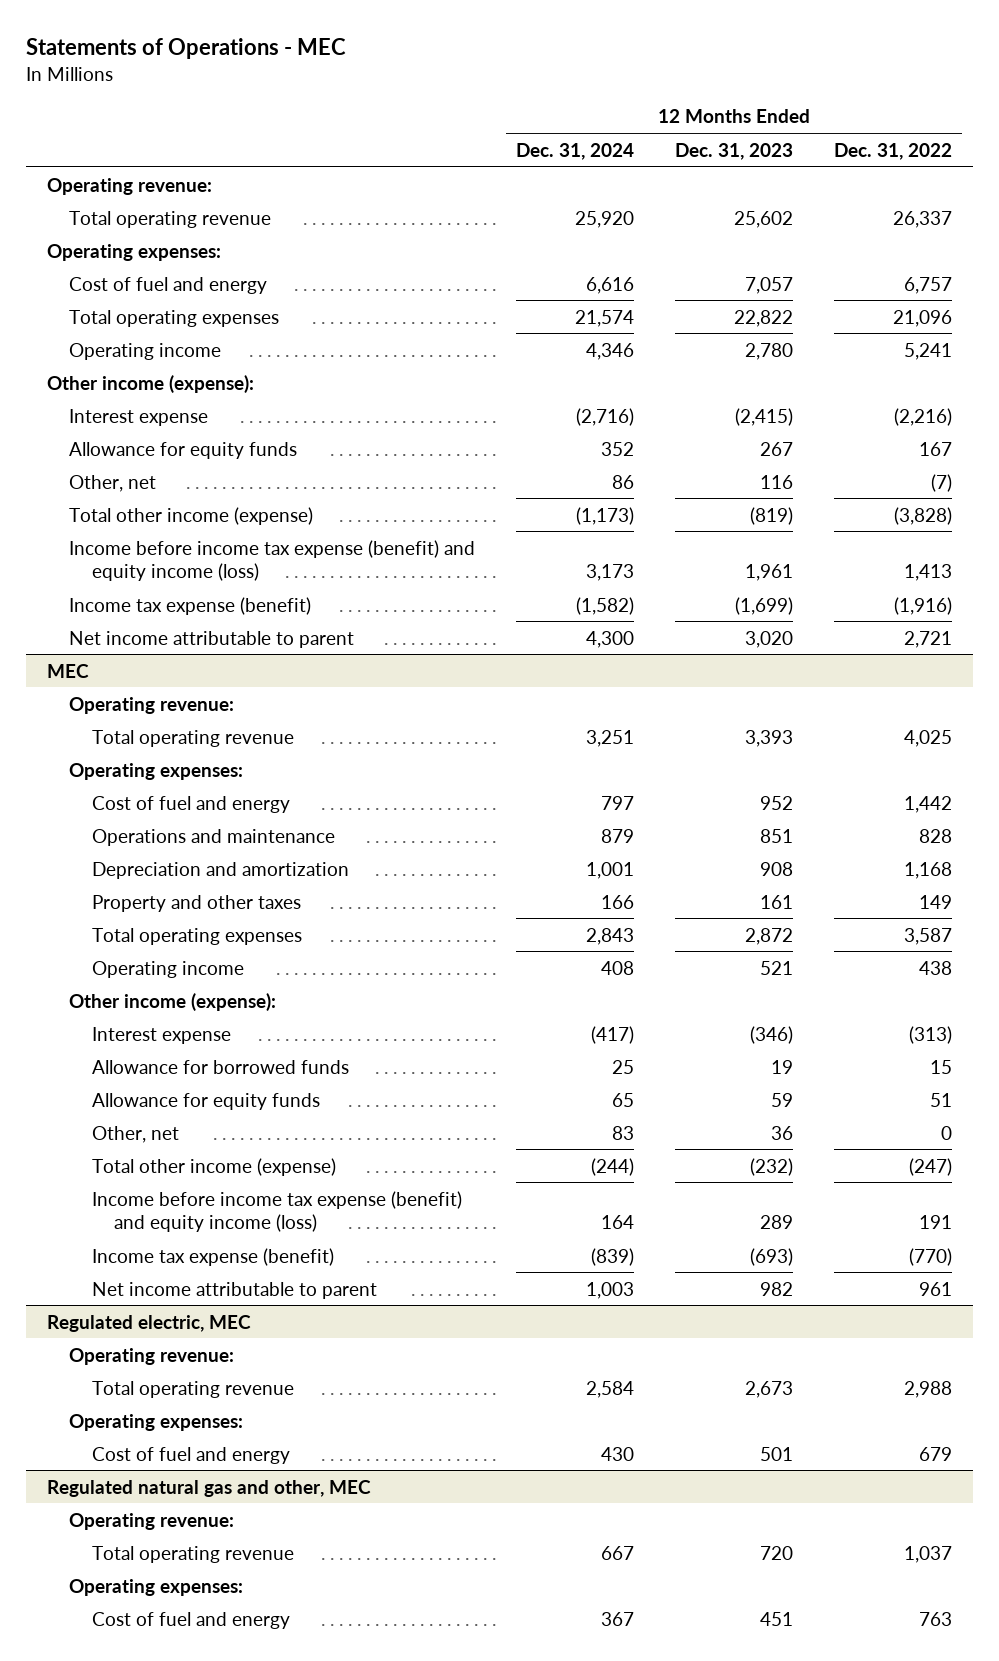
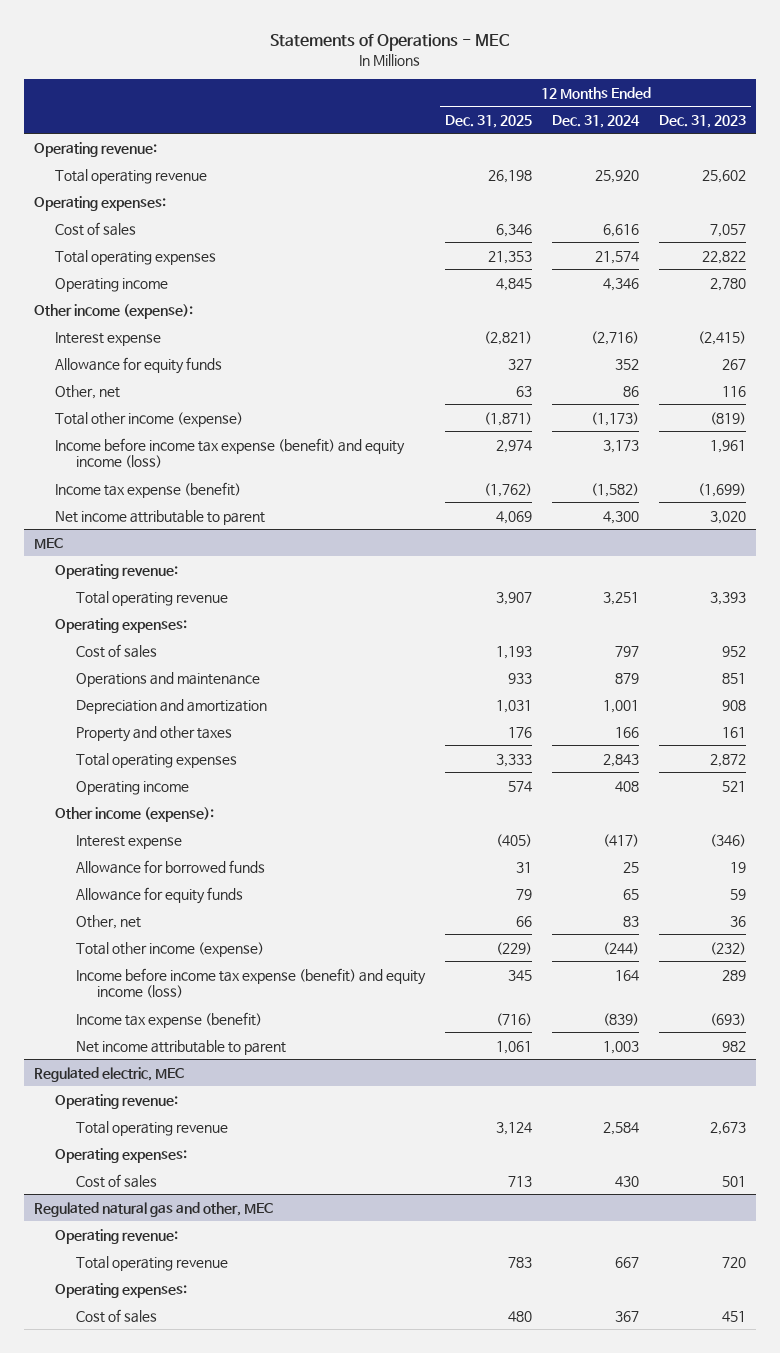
- | 12 Months Ended Dec. 31, 2024 | 12 Months Ended Dec. 31, 2023 | 12 Months Ended Dec. 31, 2022
+ | 12 Months Ended Dec. 31, 2025 | 12 Months Ended Dec. 31, 2024 | 12 Months Ended Dec. 31, 2023
- Cost of fuel and energy | 6,616 | 7,057 | 6,757
+ Cost of sales | 6,346 | 6,616 | 7,057
@ MEC
- Cost of fuel and energy | 797 | 952 | 1,442
+ Cost of sales | 1,193 | 797 | 952
@ Regulated electric, MEC
- Cost of fuel and energy | 430 | 501 | 679
+ Cost of sales | 713 | 430 | 501
@ Regulated natural gas and other, MEC
- Cost of fuel and energy | 367 | 451 | 763
+ Cost of sales | 480 | 367 | 451

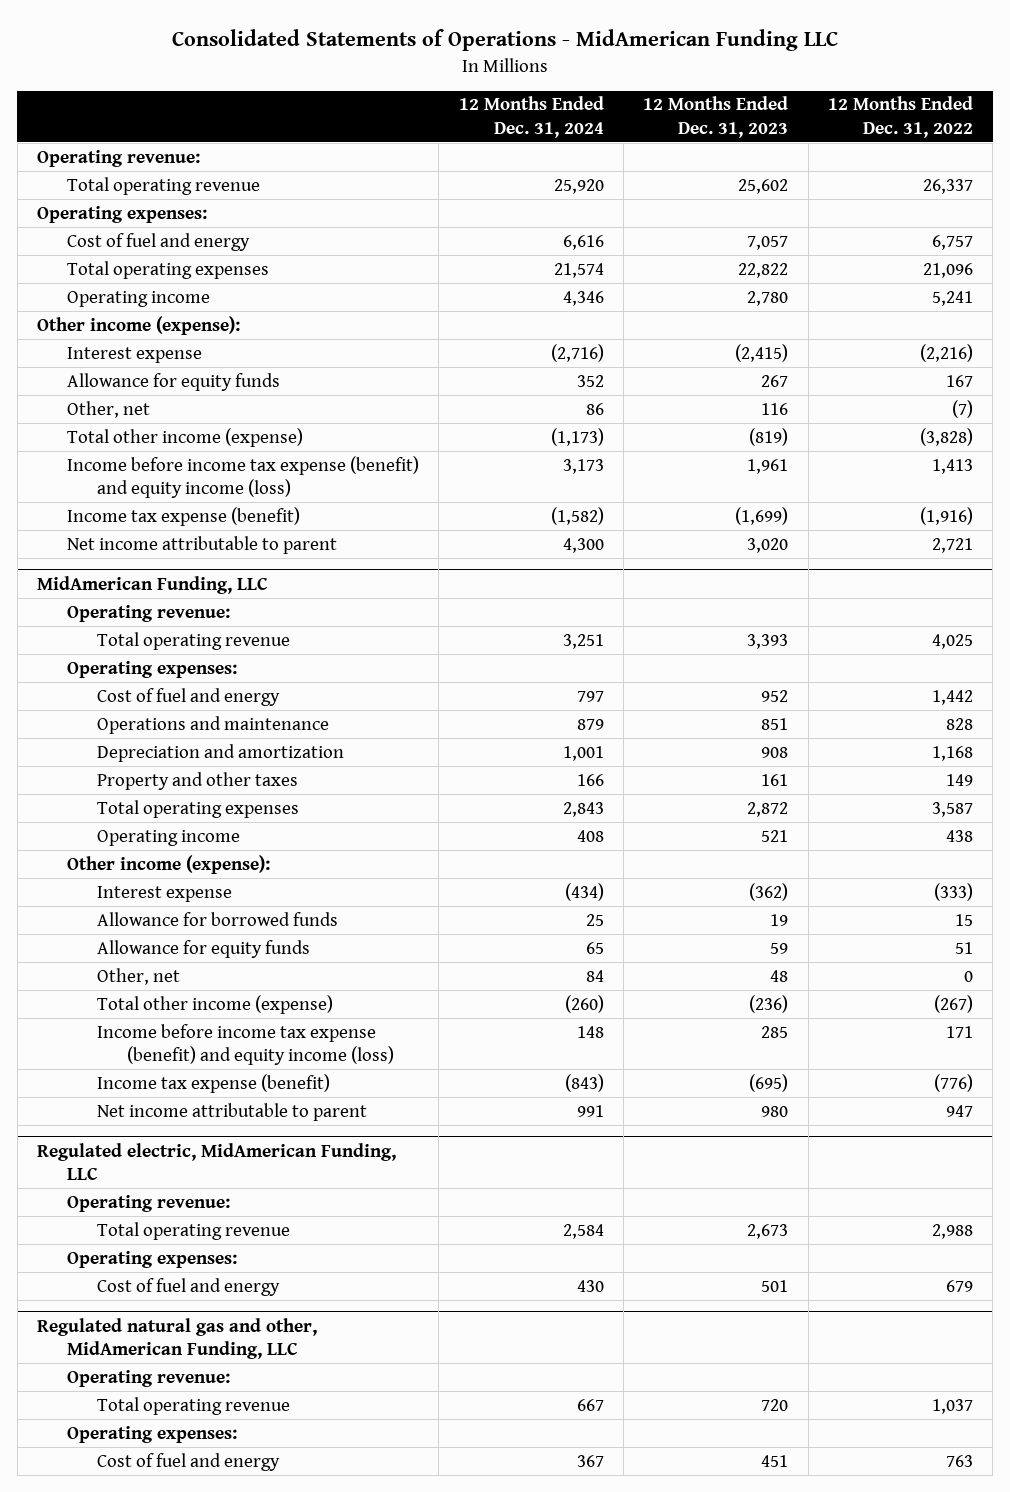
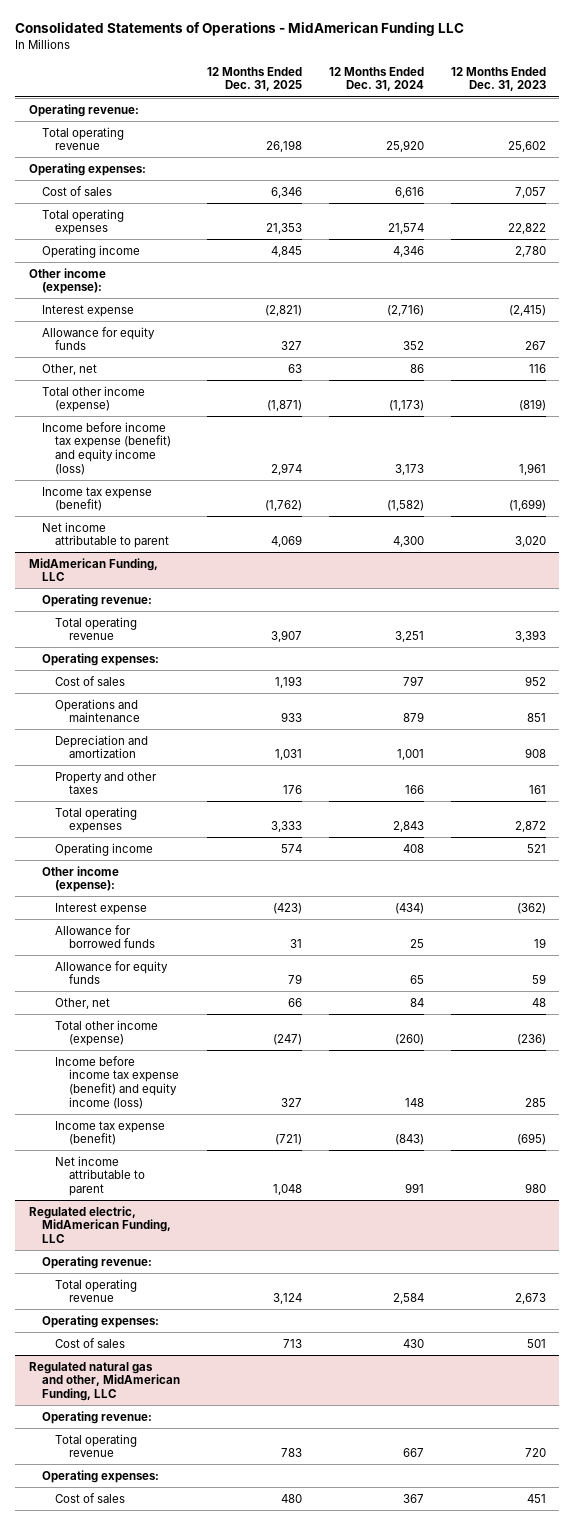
- | 12 Months Ended Dec. 31, 2024 | 12 Months Ended Dec. 31, 2023 | 12 Months Ended Dec. 31, 2022
+ | 12 Months Ended Dec. 31, 2025 | 12 Months Ended Dec. 31, 2024 | 12 Months Ended Dec. 31, 2023
- Cost of fuel and energy | 6,616 | 7,057 | 6,757
+ Cost of sales | 6,346 | 6,616 | 7,057
@ MidAmerican Funding, LLC
- Cost of fuel and energy | 797 | 952 | 1,442
+ Cost of sales | 1,193 | 797 | 952
@ Regulated electric, MidAmerican Funding, LLC
- Cost of fuel and energy | 430 | 501 | 679
+ Cost of sales | 713 | 430 | 501
@ Regulated natural gas and other, MidAmerican Funding, LLC
- Cost of fuel and energy | 367 | 451 | 763
+ Cost of sales | 480 | 367 | 451

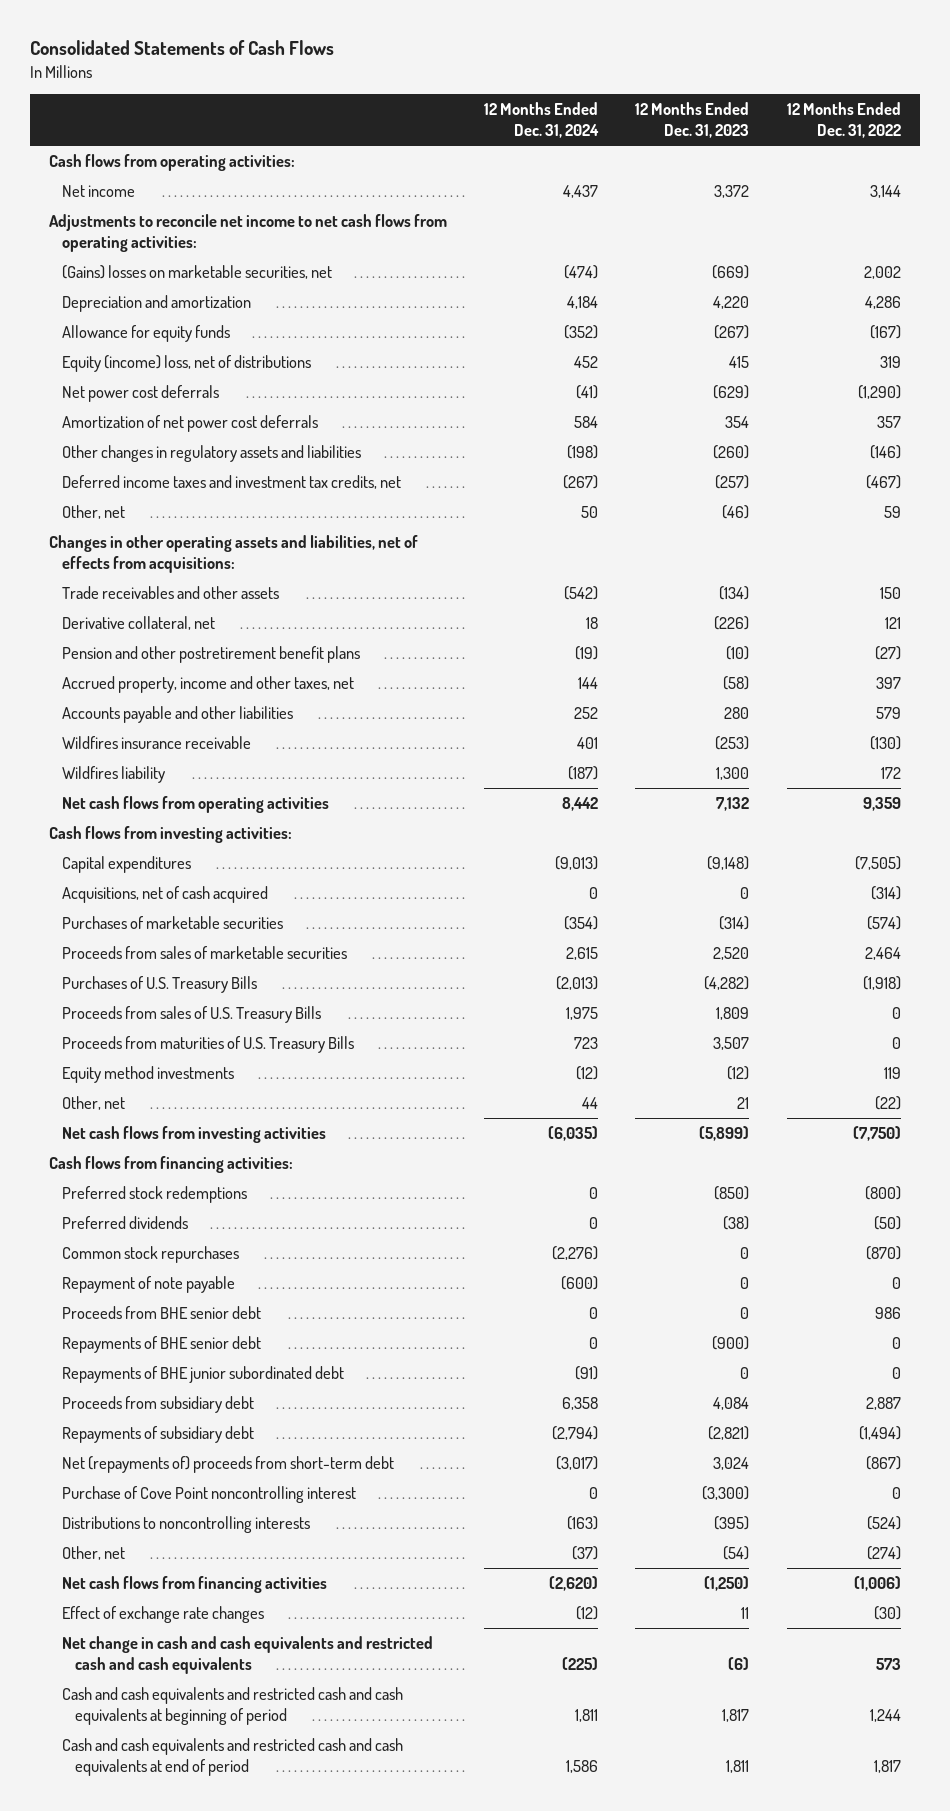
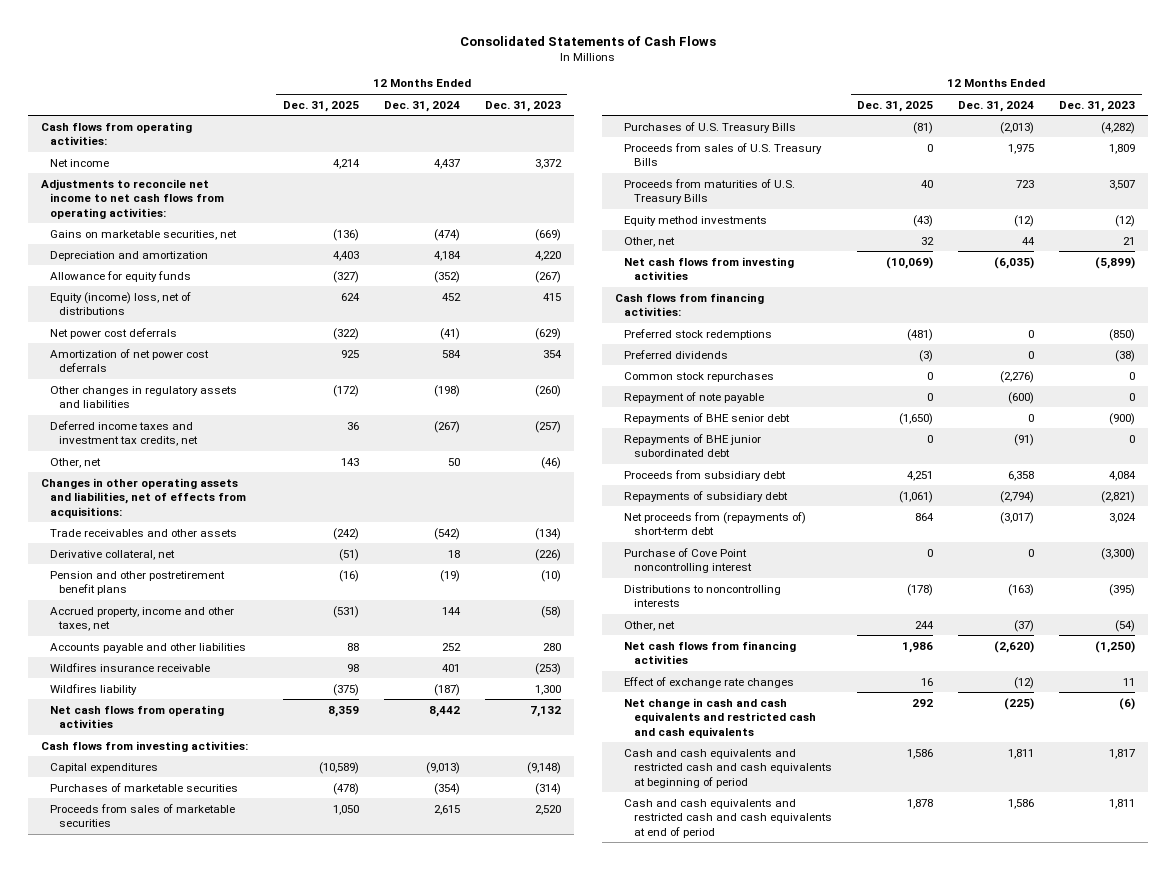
- | 12 Months Ended Dec. 31, 2024 | 12 Months Ended Dec. 31, 2023 | 12 Months Ended Dec. 31, 2022
+ | 12 Months Ended Dec. 31, 2025 | 12 Months Ended Dec. 31, 2024 | 12 Months Ended Dec. 31, 2023
- (Gains) losses on marketable securities, net | (474) | (669) | 2,002
+ Gains on marketable securities, net | (136) | (474) | (669)
- Acquisitions, net of cash acquired | 0 | 0 | (314)
- Proceeds from BHE senior debt | 0 | 0 | 986
- Net (repayments of) proceeds from short-term debt | (3,017) | 3,024 | (867)
+ Net proceeds from (repayments of) short-term debt | 864 | (3,017) | 3,024

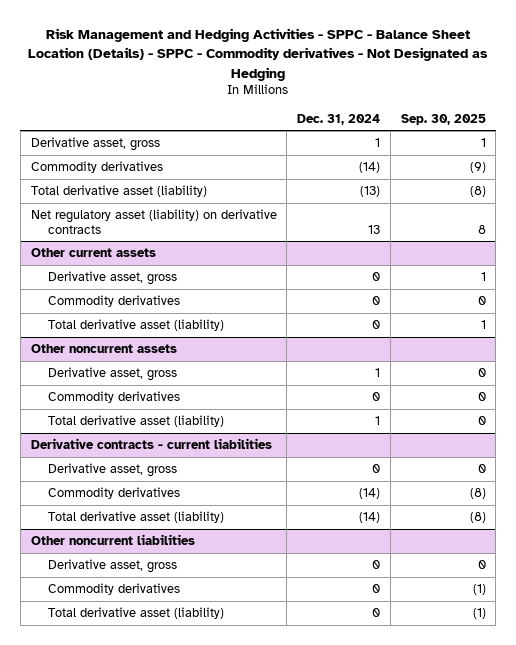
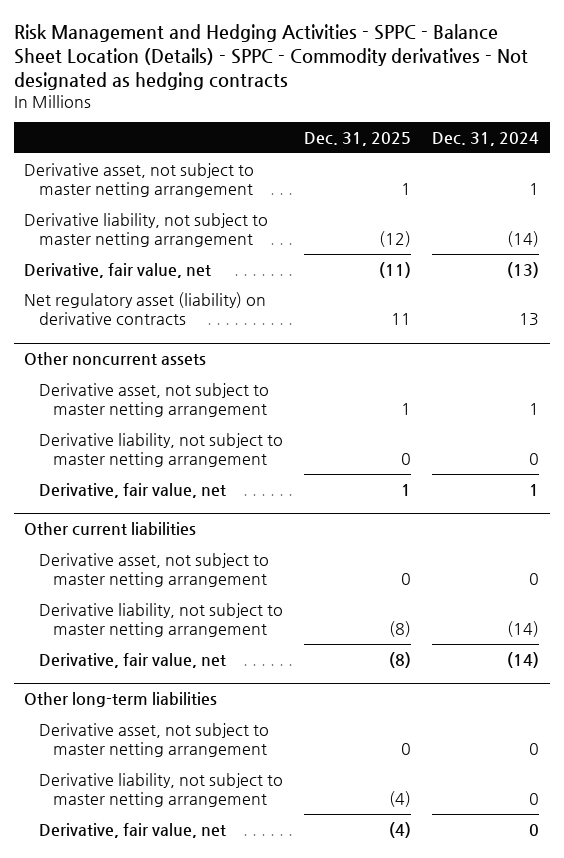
- Risk Management and Hedging Activities - SPPC - Balance Sheet Location (Details) - SPPC - Commodity derivatives - Not Designated as Hedging
+ Risk Management and Hedging Activities - SPPC - Balance Sheet Location (Details) - SPPC - Commodity derivatives - Not designated as hedging contracts
- | Dec. 31, 2024 | Sep. 30, 2025
+ | Dec. 31, 2025 | Dec. 31, 2024
- Derivative asset, gross | 1 | 1
- Commodity derivatives | (14) | (9)
- Total derivative asset (liability) | (13) | (8)
+ Derivative asset, not subject to master netting arrangement | 1 | 1
+ Derivative liability, not subject to master netting arrangement | (12) | (14)
+ Derivative, fair value, net | (11) | (13)
- Other current assets
- Derivative asset, gross | 0 | 1
- Commodity derivatives | 0 | 0
- Total derivative asset (liability) | 0 | 1
@ Other noncurrent assets
- Derivative asset, gross | 1 | 0
- Commodity derivatives | 0 | 0
- Total derivative asset (liability) | 1 | 0
- Derivative contracts - current liabilities
- Derivative asset, gross | 0 | 0
- Commodity derivatives | (14) | (8)
- Total derivative asset (liability) | (14) | (8)
- Other noncurrent liabilities
- Derivative asset, gross | 0 | 0
- Commodity derivatives | 0 | (1)
- Total derivative asset (liability) | 0 | (1)
@ Other noncurrent assets
+ Derivative asset, not subject to master netting arrangement | 1 | 1
+ Derivative liability, not subject to master netting arrangement | 0 | 0
+ Derivative, fair value, net | 1 | 1
+ Other current liabilities
+ Derivative asset, not subject to master netting arrangement | 0 | 0
+ Derivative liability, not subject to master netting arrangement | (8) | (14)
+ Derivative, fair value, net | (8) | (14)
+ Other long-term liabilities
+ Derivative asset, not subject to master netting arrangement | 0 | 0
+ Derivative liability, not subject to master netting arrangement | (4) | 0
+ Derivative, fair value, net | (4) | 0

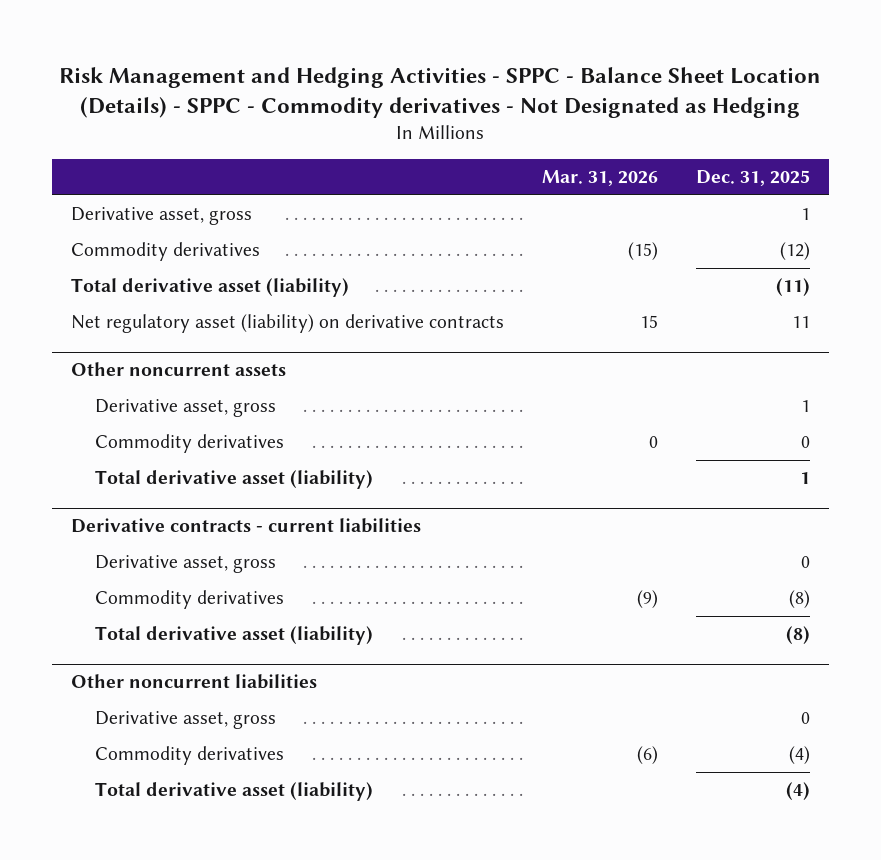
- Risk Management and Hedging Activities - SPPC - Balance Sheet Location (Details) - SPPC - Commodity derivatives - Not designated as hedging contracts
+ Risk Management and Hedging Activities - SPPC - Balance Sheet Location (Details) - SPPC - Commodity derivatives - Not Designated as Hedging
- | Dec. 31, 2025 | Dec. 31, 2024
+ | Mar. 31, 2026 | Dec. 31, 2025
- Derivative asset, not subject to master netting arrangement | 1 | 1
- Derivative liability, not subject to master netting arrangement | (12) | (14)
- Derivative, fair value, net | (11) | (13)
+ Derivative asset, gross | | 1
+ Commodity derivatives | (15) | (12)
+ Total derivative asset (liability) | | (11)
@ Other noncurrent assets
- Derivative asset, not subject to master netting arrangement | 1 | 1
- Derivative liability, not subject to master netting arrangement | 0 | 0
- Derivative, fair value, net | 1 | 1
- Other current liabilities
- Derivative asset, not subject to master netting arrangement | 0 | 0
- Derivative liability, not subject to master netting arrangement | (8) | (14)
- Derivative, fair value, net | (8) | (14)
- Other long-term liabilities
- Derivative asset, not subject to master netting arrangement | 0 | 0
- Derivative liability, not subject to master netting arrangement | (4) | 0
- Derivative, fair value, net | (4) | 0
@ Other noncurrent assets
+ Derivative asset, gross | | 1
+ Commodity derivatives | 0 | 0
+ Total derivative asset (liability) | | 1
+ Derivative contracts - current liabilities
+ Derivative asset, gross | | 0
+ Commodity derivatives | (9) | (8)
+ Total derivative asset (liability) | | (8)
+ Other noncurrent liabilities
+ Derivative asset, gross | | 0
+ Commodity derivatives | (6) | (4)
+ Total derivative asset (liability) | | (4)

